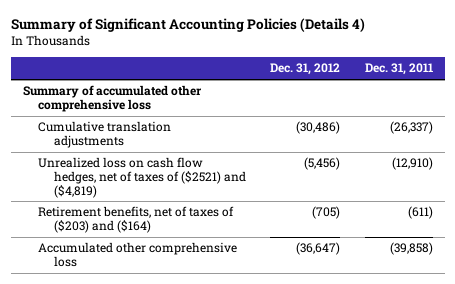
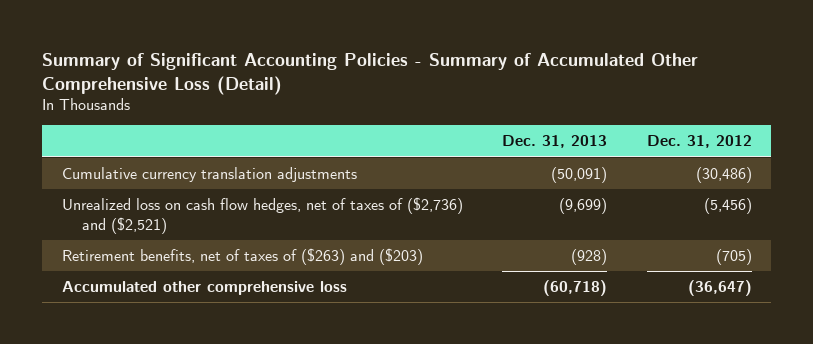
- Summary of Significant Accounting Policies (Details 4)
+ Summary of Significant Accounting Policies - Summary of Accumulated Other Comprehensive Loss (Detail)
- | Dec. 31, 2012 | Dec. 31, 2011
+ | Dec. 31, 2013 | Dec. 31, 2012
- Summary of accumulated other comprehensive loss
- Cumulative translation adjustments | (30,486) | (26,337)
- Unrealized loss on cash flow hedges, net of taxes of ($2521) and ($4,819) | (5,456) | (12,910)
- Retirement benefits, net of taxes of ($203) and ($164) | (705) | (611)
+ Cumulative currency translation adjustments | (50,091) | (30,486)
+ Unrealized loss on cash flow hedges, net of taxes of ($2,736) and ($2,521) | (9,699) | (5,456)
+ Retirement benefits, net of taxes of ($263) and ($203) | (928) | (705)

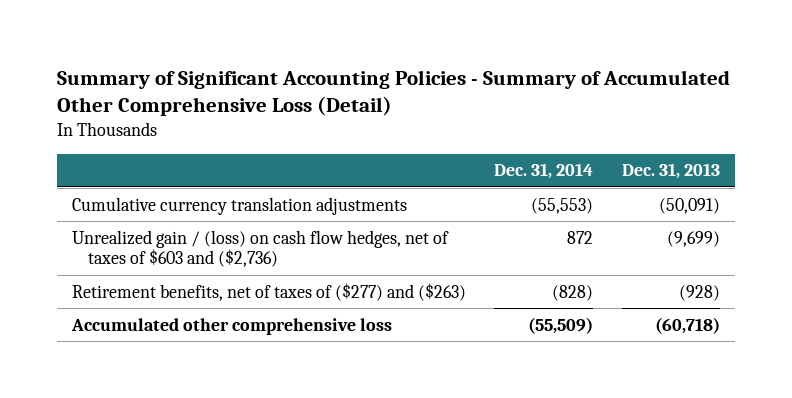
- | Dec. 31, 2013 | Dec. 31, 2012
+ | Dec. 31, 2014 | Dec. 31, 2013
- Unrealized loss on cash flow hedges, net of taxes of ($2,736) and ($2,521) | (9,699) | (5,456)
- Retirement benefits, net of taxes of ($263) and ($203) | (928) | (705)
+ Unrealized gain / (loss) on cash flow hedges, net of taxes of $603 and ($2,736) | 872 | (9,699)
+ Retirement benefits, net of taxes of ($277) and ($263) | (828) | (928)

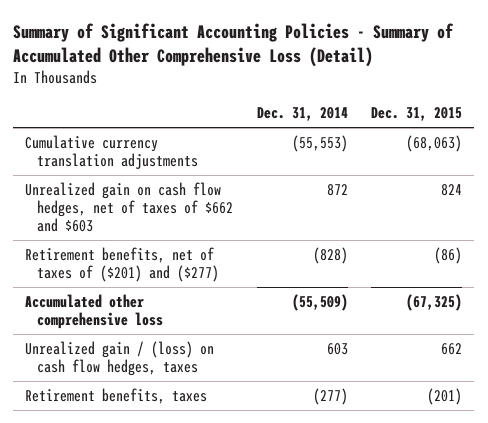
- | Dec. 31, 2014 | Dec. 31, 2013
+ | Dec. 31, 2014 | Dec. 31, 2015
- Unrealized gain / (loss) on cash flow hedges, net of taxes of $603 and ($2,736) | 872 | (9,699)
- Retirement benefits, net of taxes of ($277) and ($263) | (828) | (928)
+ Unrealized gain on cash flow hedges, net of taxes of $662 and $603 | 872 | 824
+ Retirement benefits, net of taxes of ($201) and ($277) | (828) | (86)
+ Unrealized gain / (loss) on cash flow hedges, taxes | 603 | 662
+ Retirement benefits, taxes | (277) | (201)

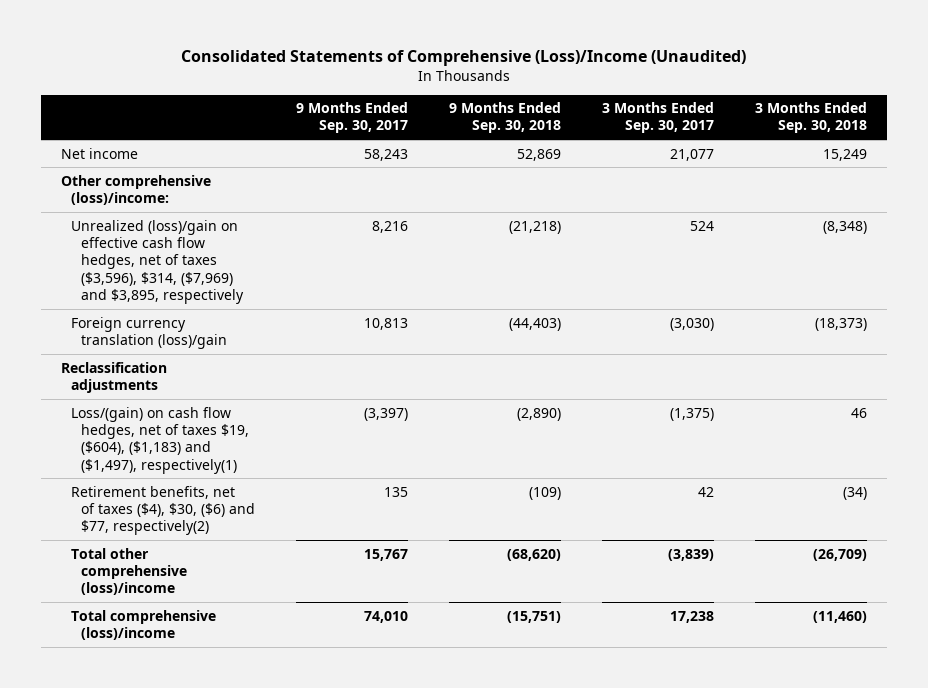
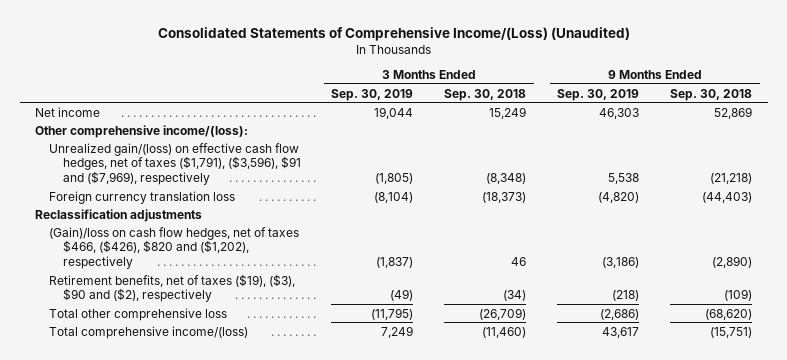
- Consolidated Statements of Comprehensive (Loss)/Income (Unaudited)
+ Consolidated Statements of Comprehensive Income/(Loss) (Unaudited)
- | 9 Months Ended Sep. 30, 2017 | 9 Months Ended Sep. 30, 2018 | 3 Months Ended Sep. 30, 2017 | 3 Months Ended Sep. 30, 2018
+ | 3 Months Ended Sep. 30, 2019 | 3 Months Ended Sep. 30, 2018 | 9 Months Ended Sep. 30, 2019 | 9 Months Ended Sep. 30, 2018
- Other comprehensive (loss)/income:
- Unrealized (loss)/gain on effective cash flow hedges, net of taxes ($3,596), $314, ($7,969) and $3,895, respectively | 8,216 | (21,218) | 524 | (8,348)
- Foreign currency translation (loss)/gain | 10,813 | (44,403) | (3,030) | (18,373)
+ Other comprehensive income/(loss):
+ Unrealized gain/(loss) on effective cash flow hedges, net of taxes ($1,791), ($3,596), $91 and ($7,969), respectively | (1,805) | (8,348) | 5,538 | (21,218)
+ Foreign currency translation loss | (8,104) | (18,373) | (4,820) | (44,403)
- Loss/(gain) on cash flow hedges, net of taxes $19, ($604), ($1,183) and ($1,497), respectively(1) | (3,397) | (2,890) | (1,375) | 46
- Retirement benefits, net of taxes ($4), $30, ($6) and $77, respectively(2) | 135 | (109) | 42 | (34)
- Total other comprehensive (loss)/income | 15,767 | (68,620) | (3,839) | (26,709)
- Total comprehensive (loss)/income | 74,010 | (15,751) | 17,238 | (11,460)
+ (Gain)/loss on cash flow hedges, net of taxes $466, ($426), $820 and ($1,202), respectively | (1,837) | 46 | (3,186) | (2,890)
+ Retirement benefits, net of taxes ($19), ($3), $90 and ($2), respectively | (49) | (34) | (218) | (109)
+ Total other comprehensive loss | (11,795) | (26,709) | (2,686) | (68,620)
+ Total comprehensive income/(loss) | 7,249 | (11,460) | 43,617 | (15,751)

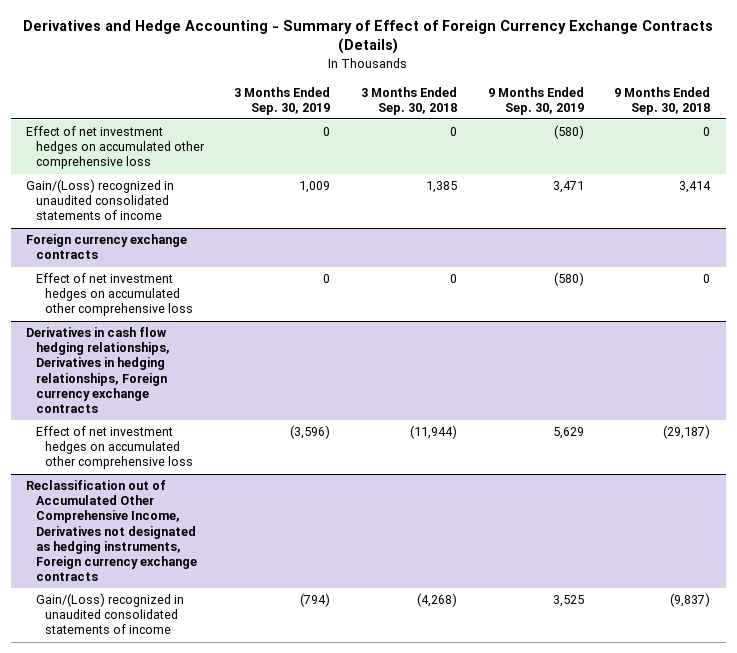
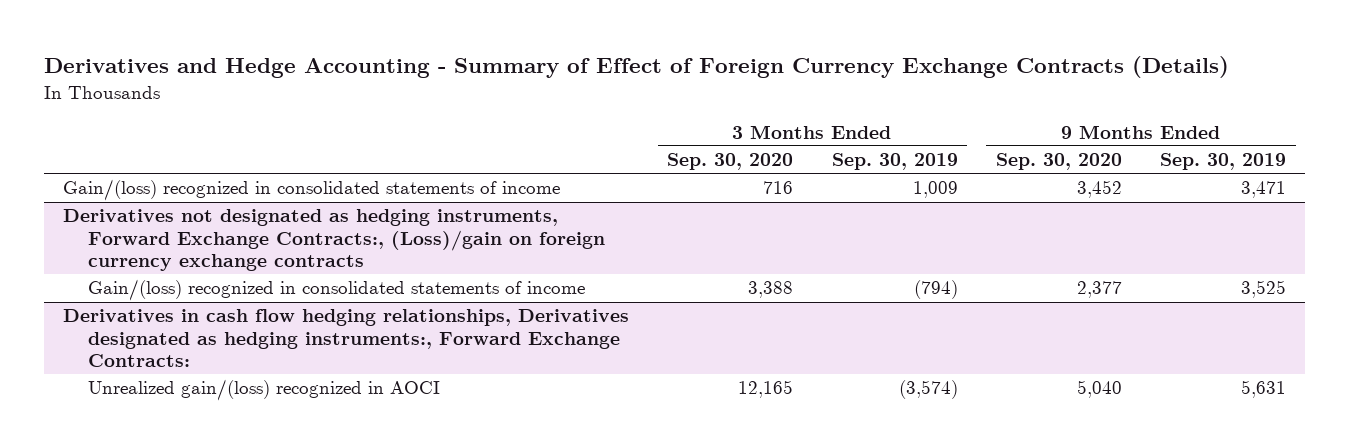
- | 3 Months Ended Sep. 30, 2019 | 3 Months Ended Sep. 30, 2018 | 9 Months Ended Sep. 30, 2019 | 9 Months Ended Sep. 30, 2018
+ | 3 Months Ended Sep. 30, 2020 | 3 Months Ended Sep. 30, 2019 | 9 Months Ended Sep. 30, 2020 | 9 Months Ended Sep. 30, 2019
- Effect of net investment hedges on accumulated other comprehensive loss | 0 | 0 | (580) | 0
- Gain/(Loss) recognized in unaudited consolidated statements of income | 1,009 | 1,385 | 3,471 | 3,414
- Foreign currency exchange contracts
- Effect of net investment hedges on accumulated other comprehensive loss | 0 | 0 | (580) | 0
- Derivatives in cash flow hedging relationships, Derivatives in hedging relationships, Foreign currency exchange contracts
- Effect of net investment hedges on accumulated other comprehensive loss | (3,596) | (11,944) | 5,629 | (29,187)
- Reclassification out of Accumulated Other Comprehensive Income, Derivatives not designated as hedging instruments, Foreign currency exchange contracts
- Gain/(Loss) recognized in unaudited consolidated statements of income | (794) | (4,268) | 3,525 | (9,837)
+ Gain/(loss) recognized in consolidated statements of income | 716 | 1,009 | 3,452 | 3,471
+ Derivatives not designated as hedging instruments, Forward Exchange Contracts:, (Loss)/gain on foreign currency exchange contracts
+ Gain/(loss) recognized in consolidated statements of income | 3,388 | (794) | 2,377 | 3,525
+ Derivatives in cash flow hedging relationships, Derivatives designated as hedging instruments:, Forward Exchange Contracts:
+ Unrealized gain/(loss) recognized in AOCI | 12,165 | (3,574) | 5,040 | 5,631

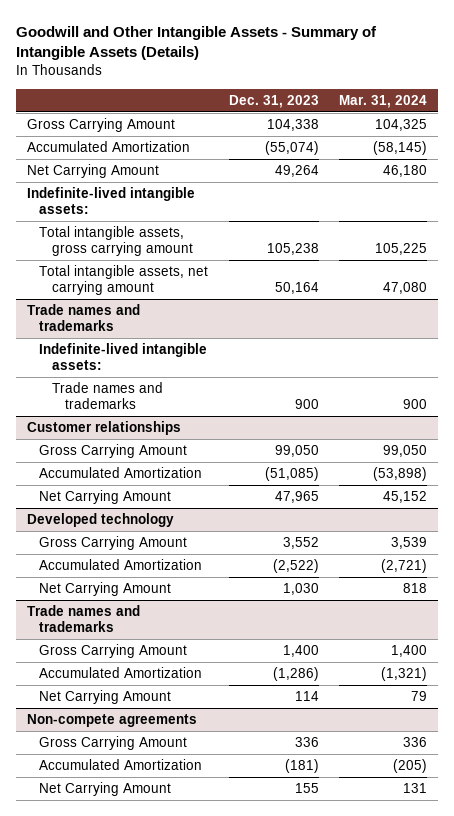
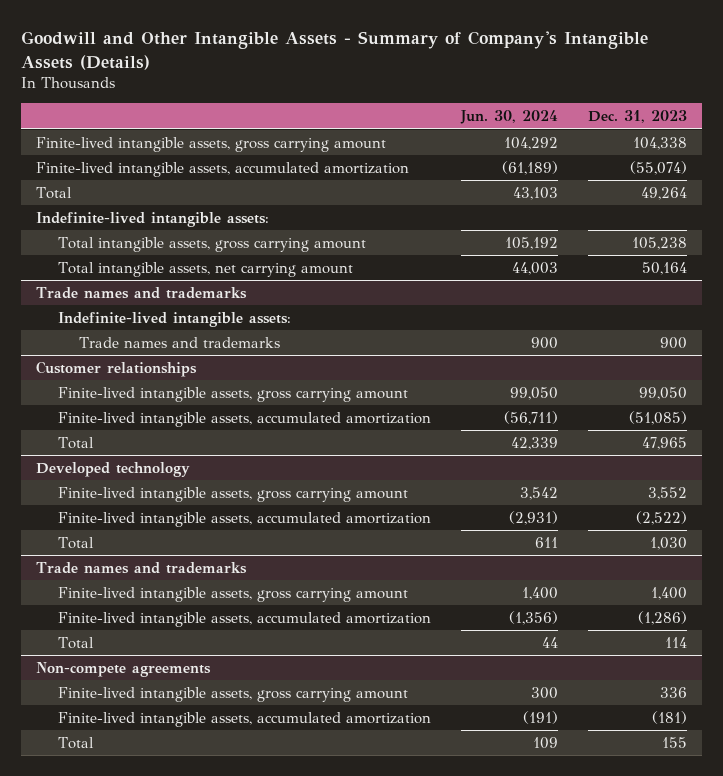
- Goodwill and Other Intangible Assets - Summary of Intangible Assets (Details)
+ Goodwill and Other Intangible Assets - Summary of Company's Intangible Assets (Details)
- | Dec. 31, 2023 | Mar. 31, 2024
+ | Jun. 30, 2024 | Dec. 31, 2023
- Gross Carrying Amount | 104,338 | 104,325
- Accumulated Amortization | (55,074) | (58,145)
- Net Carrying Amount | 49,264 | 46,180
+ Finite-lived intangible assets, gross carrying amount | 104,292 | 104,338
+ Finite-lived intangible assets, accumulated amortization | (61,189) | (55,074)
+ Total | 43,103 | 49,264
@ Customer relationships
- Gross Carrying Amount | 99,050 | 99,050
- Accumulated Amortization | (51,085) | (53,898)
- Net Carrying Amount | 47,965 | 45,152
+ Finite-lived intangible assets, gross carrying amount | 99,050 | 99,050
+ Finite-lived intangible assets, accumulated amortization | (56,711) | (51,085)
+ Total | 42,339 | 47,965
@ Developed technology
- Gross Carrying Amount | 3,552 | 3,539
- Accumulated Amortization | (2,522) | (2,721)
- Net Carrying Amount | 1,030 | 818
+ Finite-lived intangible assets, gross carrying amount | 3,542 | 3,552
+ Finite-lived intangible assets, accumulated amortization | (2,931) | (2,522)
+ Total | 611 | 1,030
@ Trade names and trademarks
- Gross Carrying Amount | 1,400 | 1,400
- Accumulated Amortization | (1,286) | (1,321)
- Net Carrying Amount | 114 | 79
+ Finite-lived intangible assets, gross carrying amount | 1,400 | 1,400
+ Finite-lived intangible assets, accumulated amortization | (1,356) | (1,286)
+ Total | 44 | 114
@ Non-compete agreements
- Gross Carrying Amount | 336 | 336
- Accumulated Amortization | (181) | (205)
- Net Carrying Amount | 155 | 131
+ Finite-lived intangible assets, gross carrying amount | 300 | 336
+ Finite-lived intangible assets, accumulated amortization | (191) | (181)
+ Total | 109 | 155

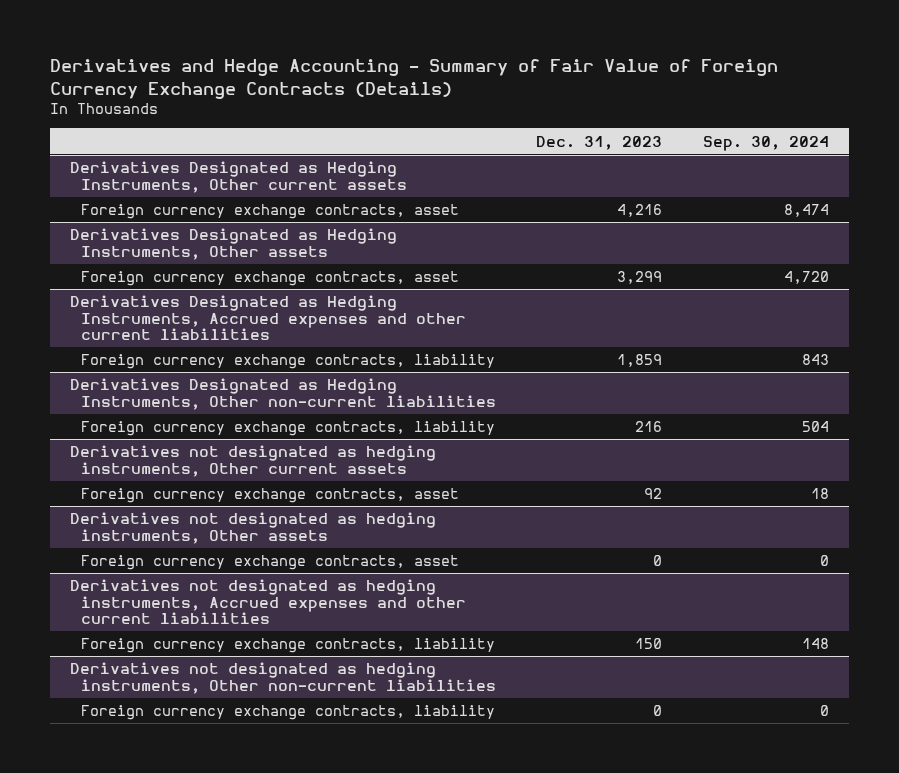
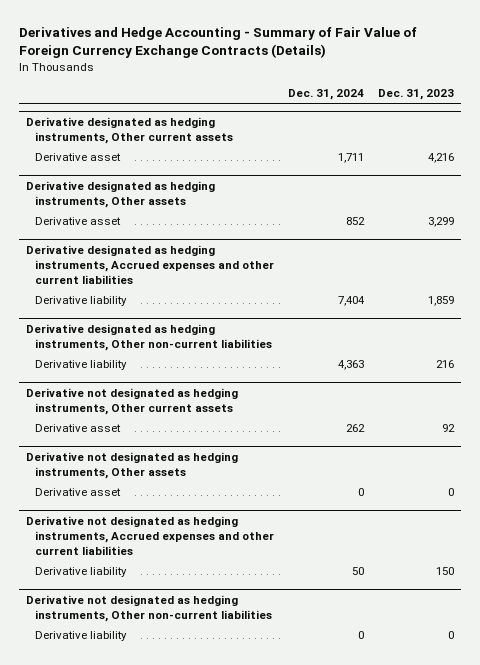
- | Dec. 31, 2023 | Sep. 30, 2024
+ | Dec. 31, 2024 | Dec. 31, 2023
- Derivatives Designated as Hedging Instruments, Other current assets
- Foreign currency exchange contracts, asset | 4,216 | 8,474
- Derivatives Designated as Hedging Instruments, Other assets
- Foreign currency exchange contracts, asset | 3,299 | 4,720
- Derivatives Designated as Hedging Instruments, Accrued expenses and other current liabilities
- Foreign currency exchange contracts, liability | 1,859 | 843
- Derivatives Designated as Hedging Instruments, Other non-current liabilities
- Foreign currency exchange contracts, liability | 216 | 504
- Derivatives not designated as hedging instruments, Other current assets
- Foreign currency exchange contracts, asset | 92 | 18
- Derivatives not designated as hedging instruments, Other assets
- Foreign currency exchange contracts, asset | 0 | 0
- Derivatives not designated as hedging instruments, Accrued expenses and other current liabilities
- Foreign currency exchange contracts, liability | 150 | 148
- Derivatives not designated as hedging instruments, Other non-current liabilities
- Foreign currency exchange contracts, liability | 0 | 0
+ Derivative designated as hedging instruments, Other current assets
+ Derivative asset | 1,711 | 4,216
+ Derivative designated as hedging instruments, Other assets
+ Derivative asset | 852 | 3,299
+ Derivative designated as hedging instruments, Accrued expenses and other current liabilities
+ Derivative liability | 7,404 | 1,859
+ Derivative designated as hedging instruments, Other non-current liabilities
+ Derivative liability | 4,363 | 216
+ Derivative not designated as hedging instruments, Other current assets
+ Derivative asset | 262 | 92
+ Derivative not designated as hedging instruments, Other assets
+ Derivative asset | 0 | 0
+ Derivative not designated as hedging instruments, Accrued expenses and other current liabilities
+ Derivative liability | 50 | 150
+ Derivative not designated as hedging instruments, Other non-current liabilities
+ Derivative liability | 0 | 0

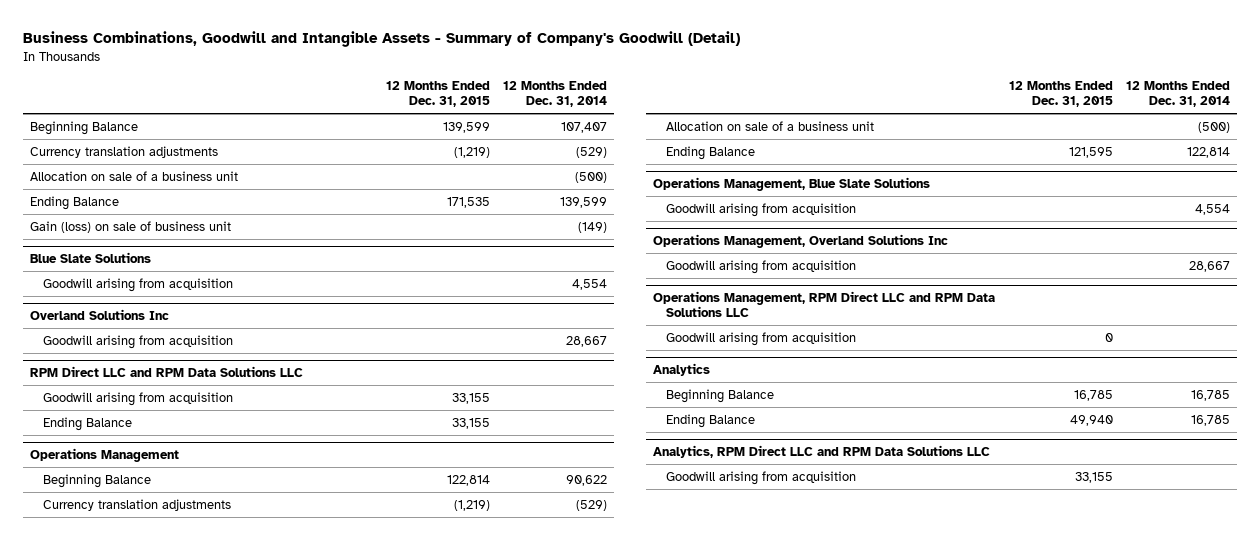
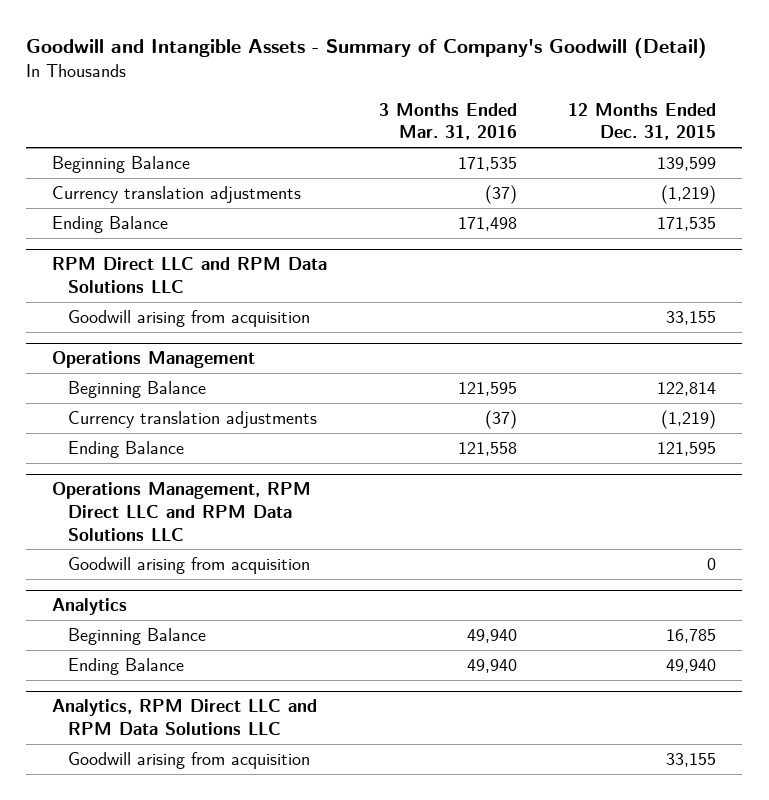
- Business Combinations, Goodwill and Intangible Assets - Summary of Company's Goodwill (Detail)
+ Goodwill and Intangible Assets - Summary of Company's Goodwill (Detail)
- | 12 Months Ended Dec. 31, 2015 | 12 Months Ended Dec. 31, 2014
+ | 3 Months Ended Mar. 31, 2016 | 12 Months Ended Dec. 31, 2015
- Allocation on sale of a business unit | | (500)
- Gain (loss) on sale of business unit | | (149)
- Blue Slate Solutions
- Goodwill arising from acquisition | | 4,554
- Overland Solutions Inc
- Goodwill arising from acquisition | | 28,667
@ RPM Direct LLC and RPM Data Solutions LLC
- Ending Balance | 33,155 |
@ Operations Management
- Allocation on sale of a business unit | | (500)
- Operations Management, Blue Slate Solutions
- Goodwill arising from acquisition | | 4,554
- Operations Management, Overland Solutions Inc
- Goodwill arising from acquisition | | 28,667

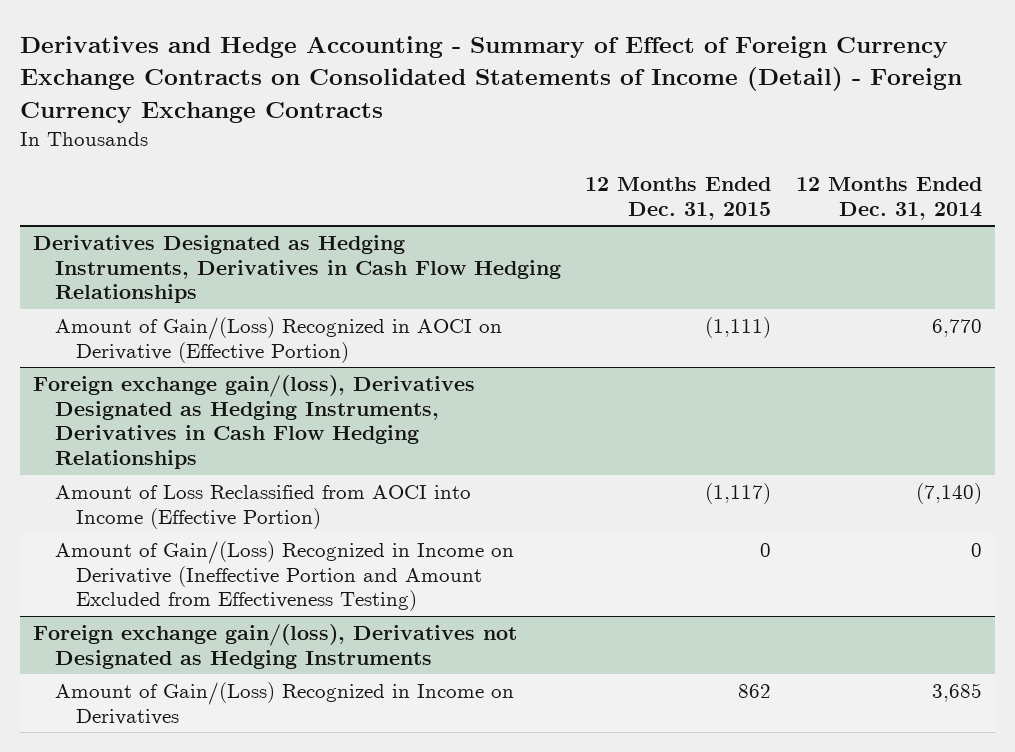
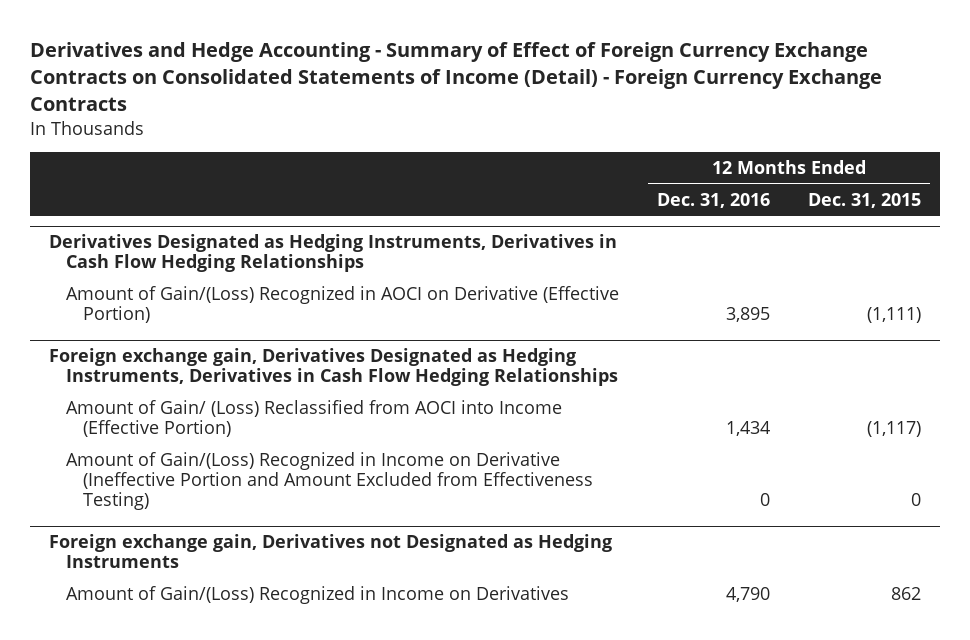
- | 12 Months Ended Dec. 31, 2015 | 12 Months Ended Dec. 31, 2014
+ | 12 Months Ended Dec. 31, 2016 | 12 Months Ended Dec. 31, 2015
- Foreign exchange gain/(loss), Derivatives Designated as Hedging Instruments, Derivatives in Cash Flow Hedging Relationships
- Amount of Loss Reclassified from AOCI into Income (Effective Portion) | (1,117) | (7,140)
+ Foreign exchange gain, Derivatives Designated as Hedging Instruments, Derivatives in Cash Flow Hedging Relationships
+ Amount of Gain/ (Loss) Reclassified from AOCI into Income (Effective Portion) | 1,434 | (1,117)
- Foreign exchange gain/(loss), Derivatives not Designated as Hedging Instruments
+ Foreign exchange gain, Derivatives not Designated as Hedging Instruments

